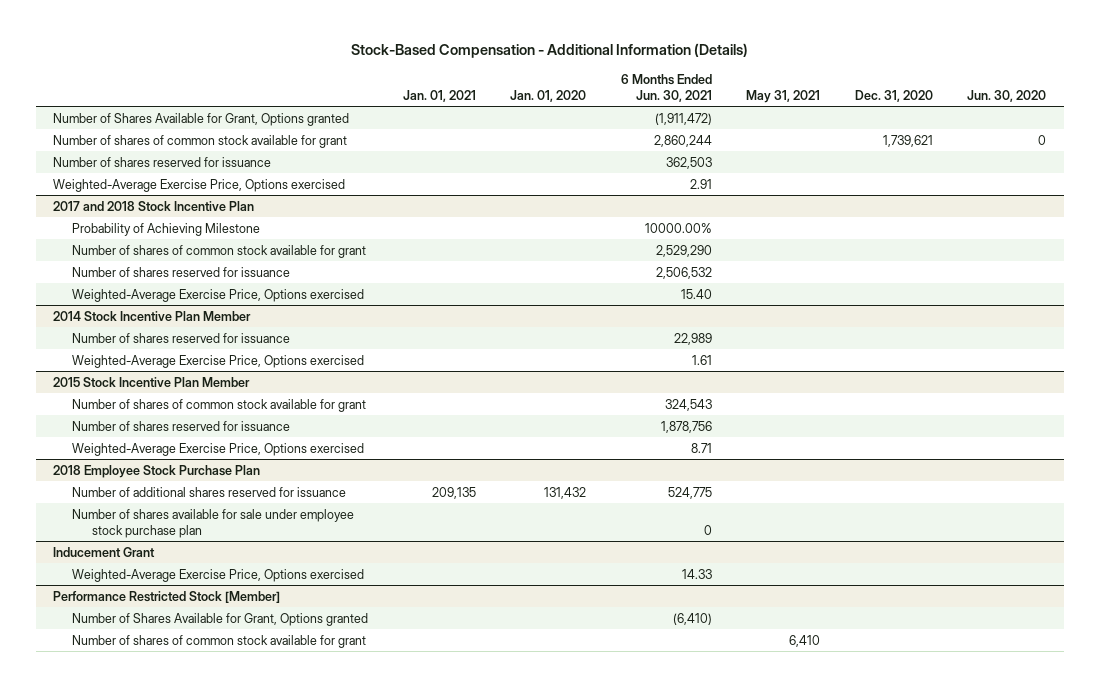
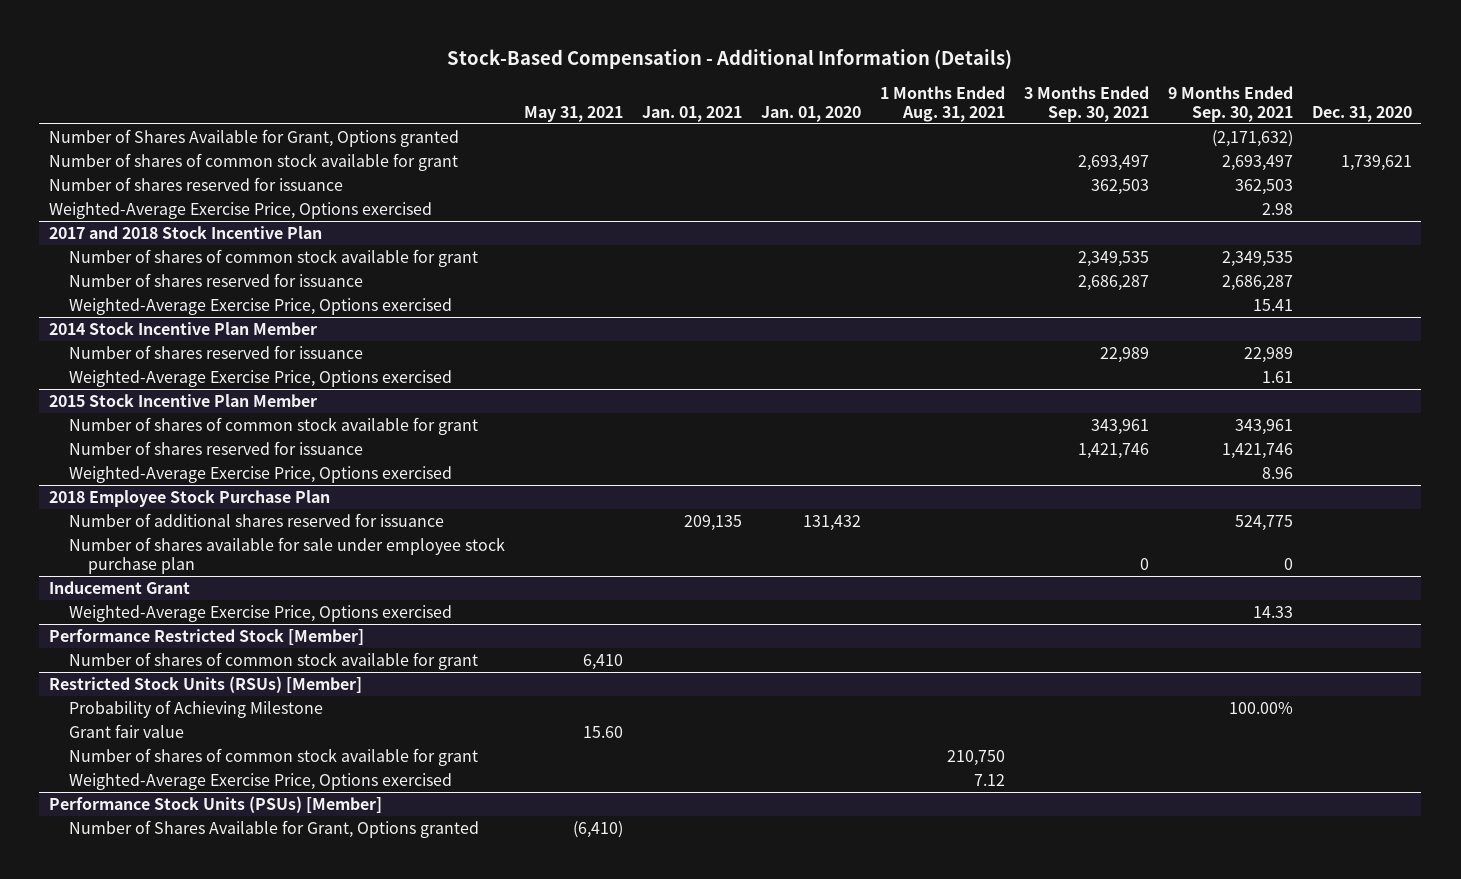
- | Jan. 01, 2021 | Jan. 01, 2020 | 6 Months Ended Jun. 30, 2021 | May 31, 2021 | Dec. 31, 2020 | Jun. 30, 2020
+ | May 31, 2021 | Jan. 01, 2021 | Jan. 01, 2020 | 1 Months Ended Aug. 31, 2021 | 3 Months Ended Sep. 30, 2021 | 9 Months Ended Sep. 30, 2021 | Dec. 31, 2020
@ 2017 and 2018 Stock Incentive Plan
- Probability of Achieving Milestone | | | 10000.00% | | |
@ Performance Restricted Stock [Member]
- Number of Shares Available for Grant, Options granted | | | (6,410) | | |
+ Restricted Stock Units (RSUs) [Member]
+ Probability of Achieving Milestone | | | | | | 100.00% |
+ Grant fair value | 15.60 | | | | | |
+ Number of shares of common stock available for grant | | | | 210,750 | | |
+ Weighted-Average Exercise Price, Options exercised | | | | 7.12 | | |
+ Performance Stock Units (PSUs) [Member]
+ Number of Shares Available for Grant, Options granted | (6,410) | | | | | |

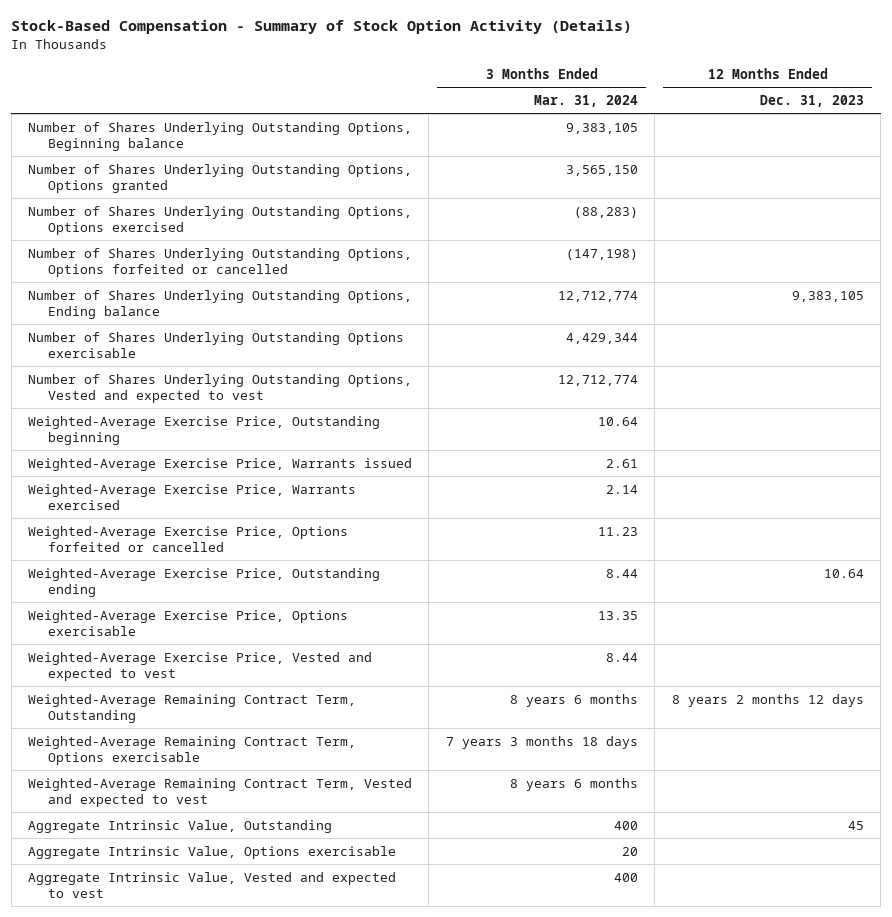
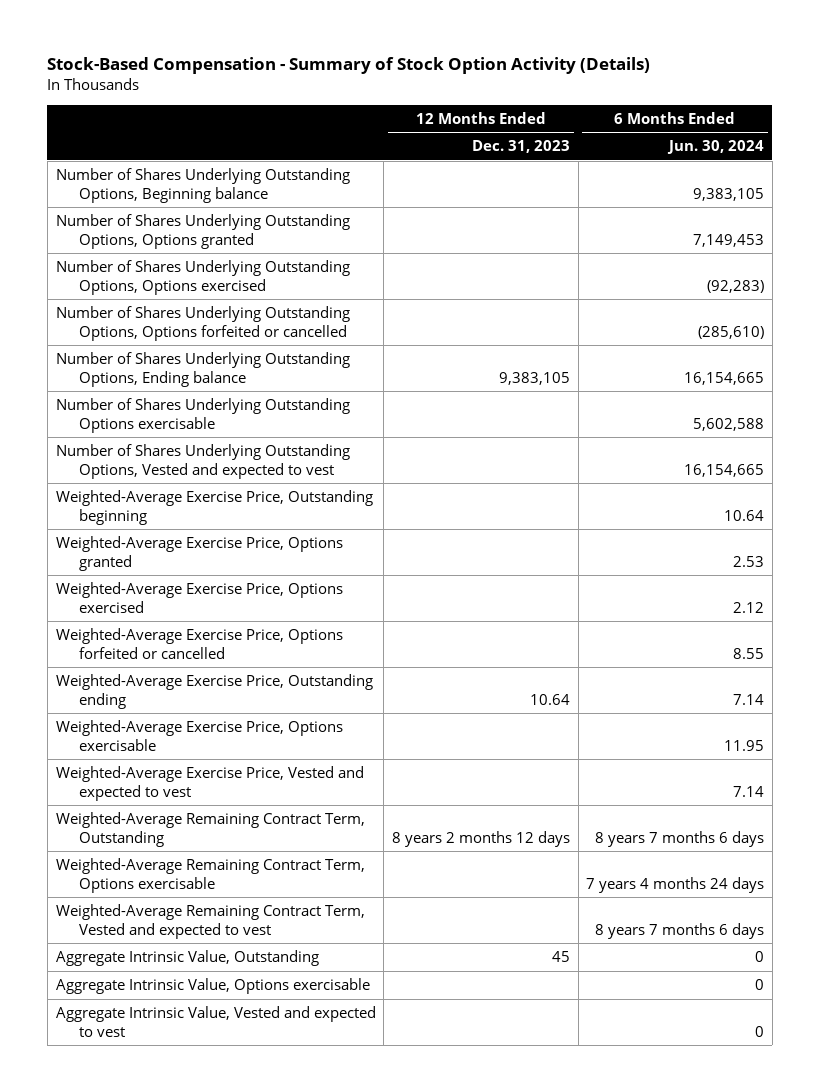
- | 3 Months Ended Mar. 31, 2024 | 12 Months Ended Dec. 31, 2023
+ | 12 Months Ended Dec. 31, 2023 | 6 Months Ended Jun. 30, 2024
- Weighted-Average Exercise Price, Warrants issued | 2.61 |
- Weighted-Average Exercise Price, Warrants exercised | 2.14 |
+ Weighted-Average Exercise Price, Options granted | | 2.53
+ Weighted-Average Exercise Price, Options exercised | | 2.12

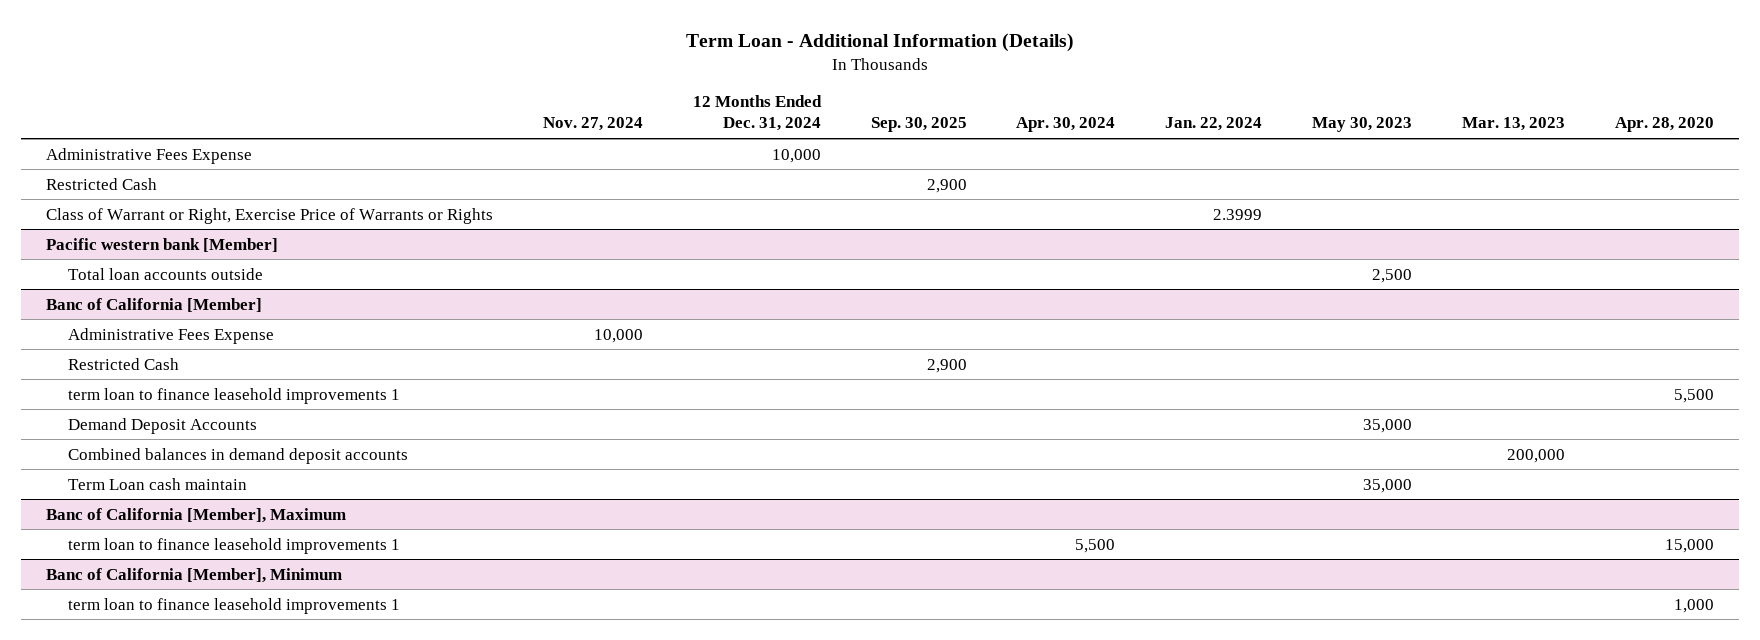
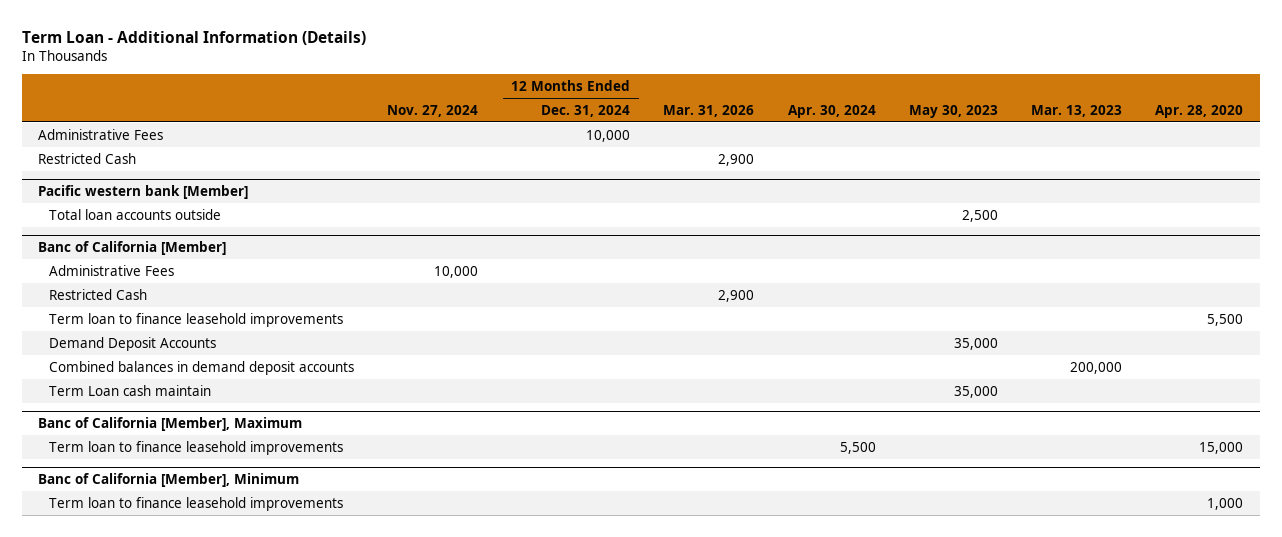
- | Nov. 27, 2024 | 12 Months Ended Dec. 31, 2024 | Sep. 30, 2025 | Apr. 30, 2024 | Jan. 22, 2024 | May 30, 2023 | Mar. 13, 2023 | Apr. 28, 2020
+ | Nov. 27, 2024 | 12 Months Ended Dec. 31, 2024 | Mar. 31, 2026 | Apr. 30, 2024 | May 30, 2023 | Mar. 13, 2023 | Apr. 28, 2020
- Administrative Fees Expense | | 10,000 | | | | | |
+ Administrative Fees | | 10,000 | | | | |
- Class of Warrant or Right, Exercise Price of Warrants or Rights | | | | | 2.3999 | | |
@ Banc of California [Member]
- Administrative Fees Expense | 10,000 | | | | | | |
+ Administrative Fees | 10,000 | | | | | |
- term loan to finance leasehold improvements 1 | | | | | | | | 5,500
+ Term loan to finance leasehold improvements | | | | | | | 5,500
@ Banc of California [Member], Maximum
- term loan to finance leasehold improvements 1 | | | | 5,500 | | | | 15,000
+ Term loan to finance leasehold improvements | | | | 5,500 | | | 15,000
@ Banc of California [Member], Minimum
- term loan to finance leasehold improvements 1 | | | | | | | | 1,000
+ Term loan to finance leasehold improvements | | | | | | | 1,000

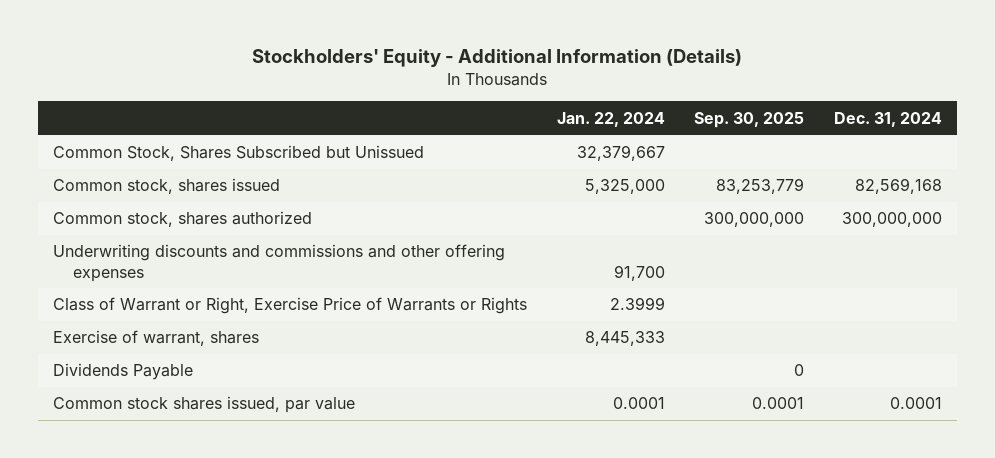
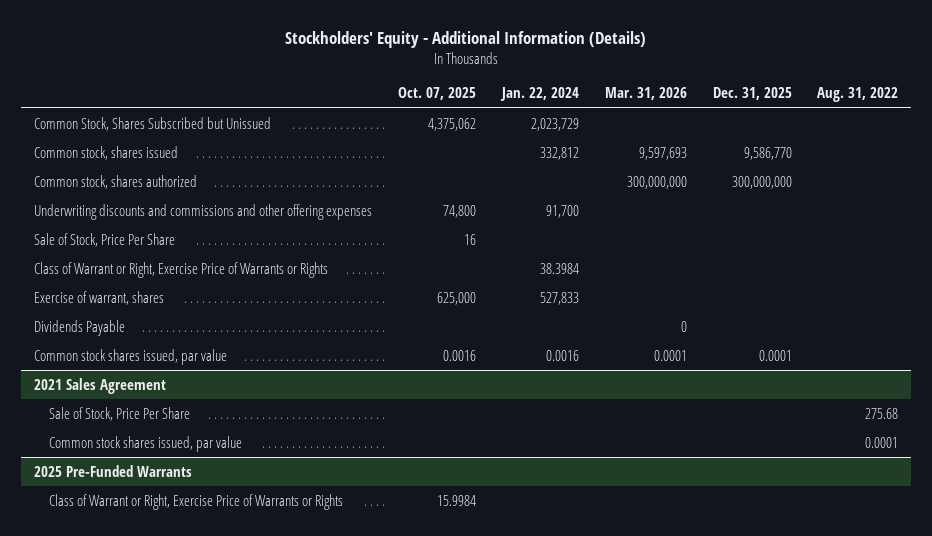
- | Jan. 22, 2024 | Sep. 30, 2025 | Dec. 31, 2024
+ | Oct. 07, 2025 | Jan. 22, 2024 | Mar. 31, 2026 | Dec. 31, 2025 | Aug. 31, 2022
- Common Stock, Shares Subscribed but Unissued | 32,379,667 | |
- Common stock, shares issued | 5,325,000 | 83,253,779 | 82,569,168
+ Common Stock, Shares Subscribed but Unissued | 4,375,062 | 2,023,729 | | |
+ Common stock, shares issued | | 332,812 | 9,597,693 | 9,586,770 |
- Class of Warrant or Right, Exercise Price of Warrants or Rights | 2.3999 | |
- Exercise of warrant, shares | 8,445,333 | |
+ Sale of Stock, Price Per Share | 16 | | | |
+ Class of Warrant or Right, Exercise Price of Warrants or Rights | | 38.3984 | | |
+ Exercise of warrant, shares | 625,000 | 527,833 | | |
- Common stock shares issued, par value | 0.0001 | 0.0001 | 0.0001
+ Common stock shares issued, par value | 0.0016 | 0.0016 | 0.0001 | 0.0001 |
+ 2021 Sales Agreement
+ Sale of Stock, Price Per Share | | | | | 275.68
+ Common stock shares issued, par value | | | | | 0.0001
+ 2025 Pre-Funded Warrants
+ Class of Warrant or Right, Exercise Price of Warrants or Rights | 15.9984 | | | |

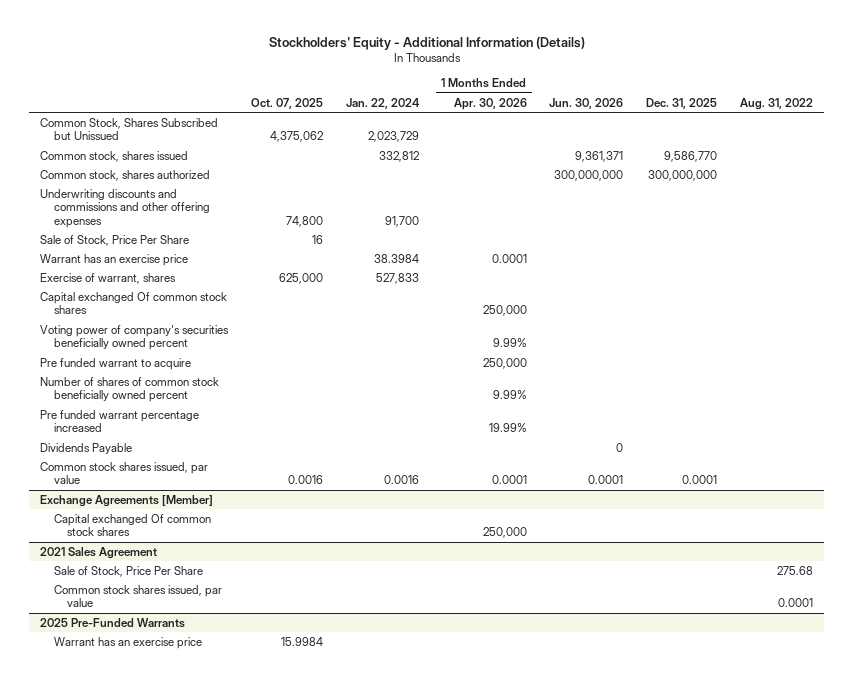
- | Oct. 07, 2025 | Jan. 22, 2024 | Mar. 31, 2026 | Dec. 31, 2025 | Aug. 31, 2022
+ | Oct. 07, 2025 | Jan. 22, 2024 | 1 Months Ended Apr. 30, 2026 | Jun. 30, 2026 | Dec. 31, 2025 | Aug. 31, 2022
- Class of Warrant or Right, Exercise Price of Warrants or Rights | | 38.3984 | | |
+ Warrant has an exercise price | | 38.3984 | 0.0001 | | |
+ Capital exchanged Of common stock shares | | | 250,000 | | |
+ Voting power of company's securities beneficially owned percent | | | 9.99% | | |
+ Pre funded warrant to acquire | | | 250,000 | | |
+ Number of shares of common stock beneficially owned percent | | | 9.99% | | |
+ Pre funded warrant percentage increased | | | 19.99% | | |
+ Exchange Agreements [Member]
+ Capital exchanged Of common stock shares | | | 250,000 | | |
@ 2025 Pre-Funded Warrants
- Class of Warrant or Right, Exercise Price of Warrants or Rights | 15.9984 | | | |
+ Warrant has an exercise price | 15.9984 | | | | |

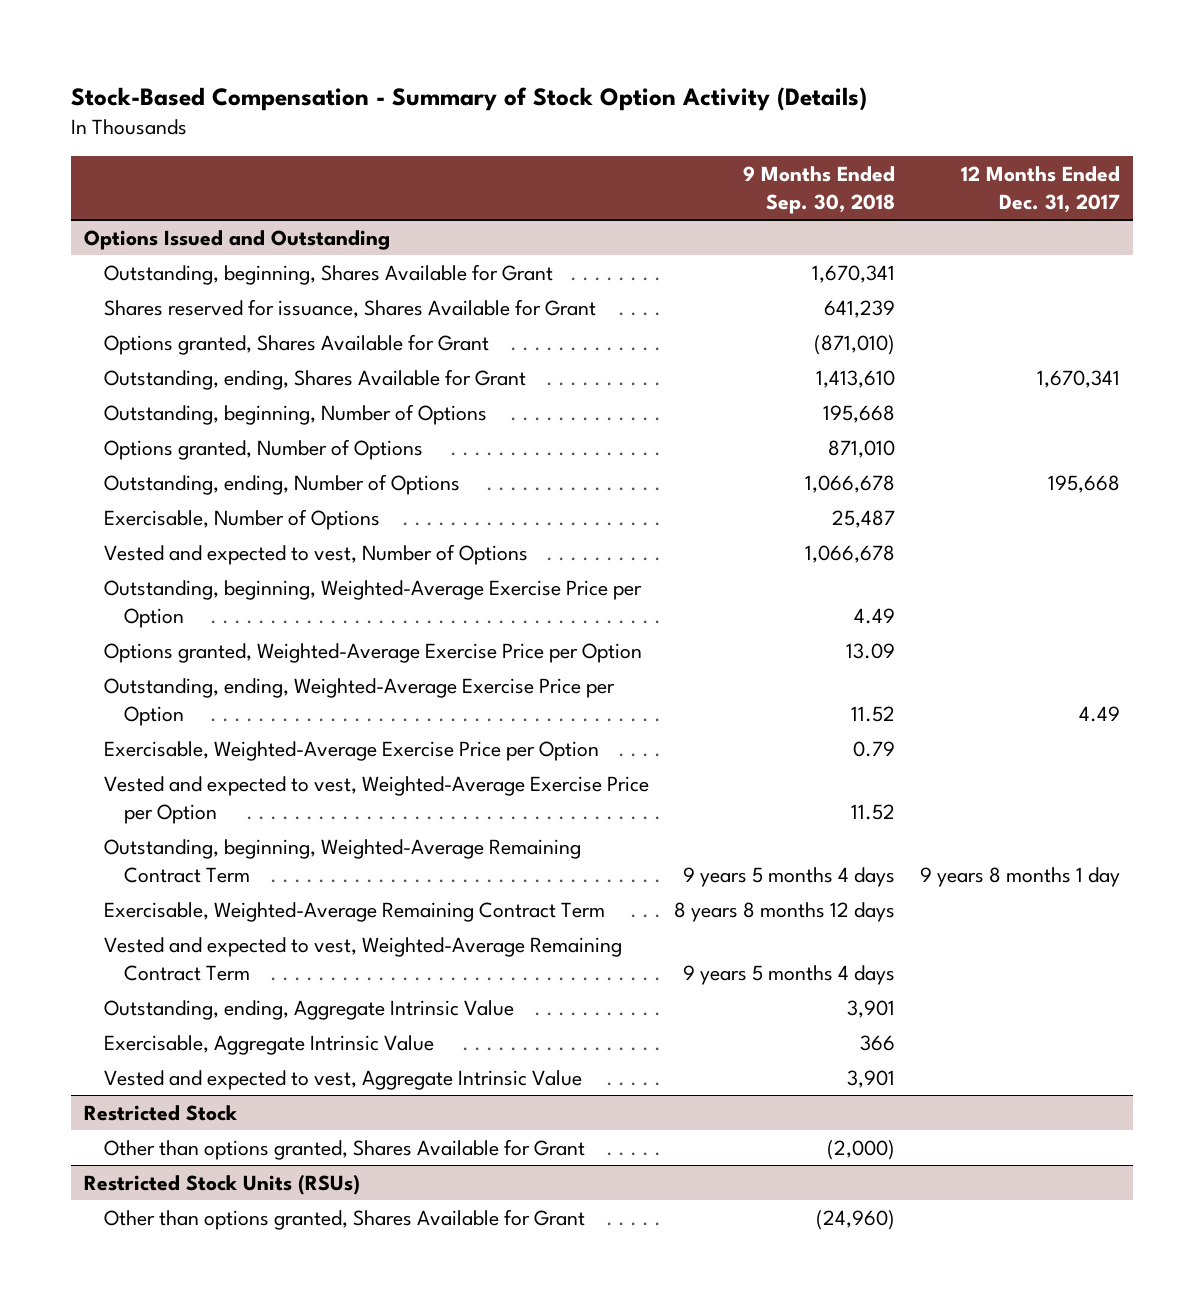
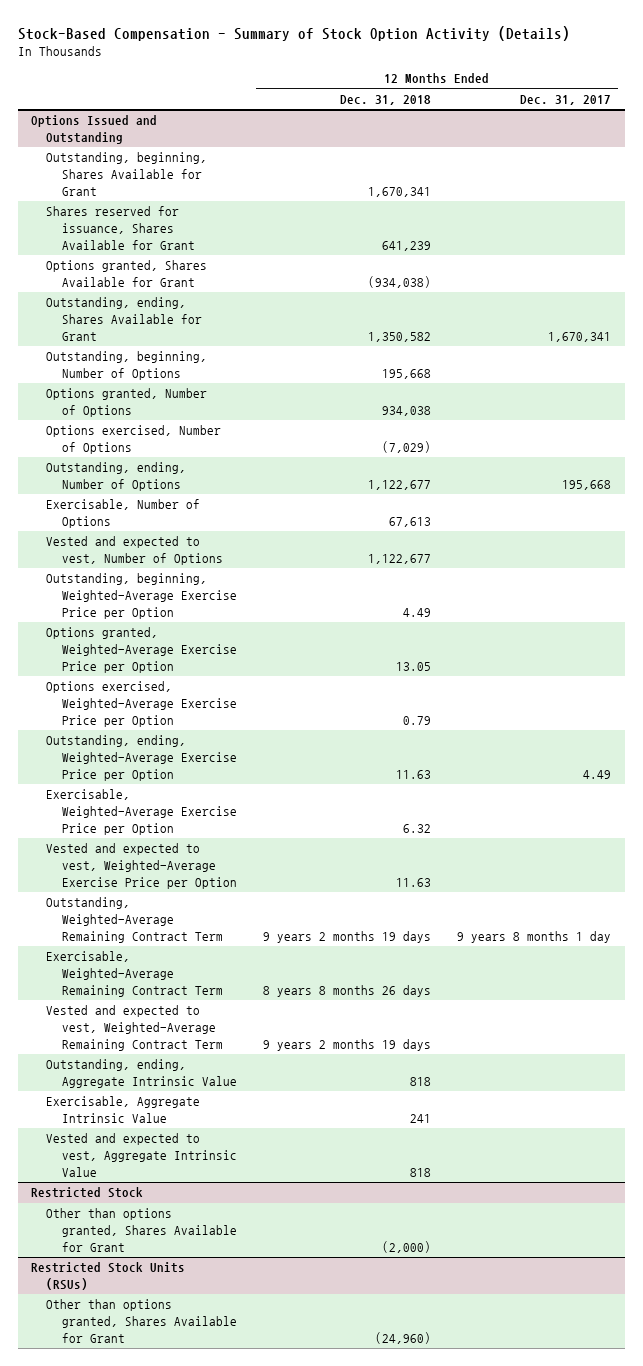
- | 9 Months Ended Sep. 30, 2018 | 12 Months Ended Dec. 31, 2017
+ | 12 Months Ended Dec. 31, 2018 | 12 Months Ended Dec. 31, 2017
@ Options Issued and Outstanding
+ Options exercised, Number of Options | (7,029) |
+ Options exercised, Weighted-Average Exercise Price per Option | 0.79 |
- Outstanding, beginning, Weighted-Average Remaining Contract Term | 9 years 5 months 4 days | 9 years 8 months 1 day
+ Outstanding, Weighted-Average Remaining Contract Term | 9 years 2 months 19 days | 9 years 8 months 1 day

